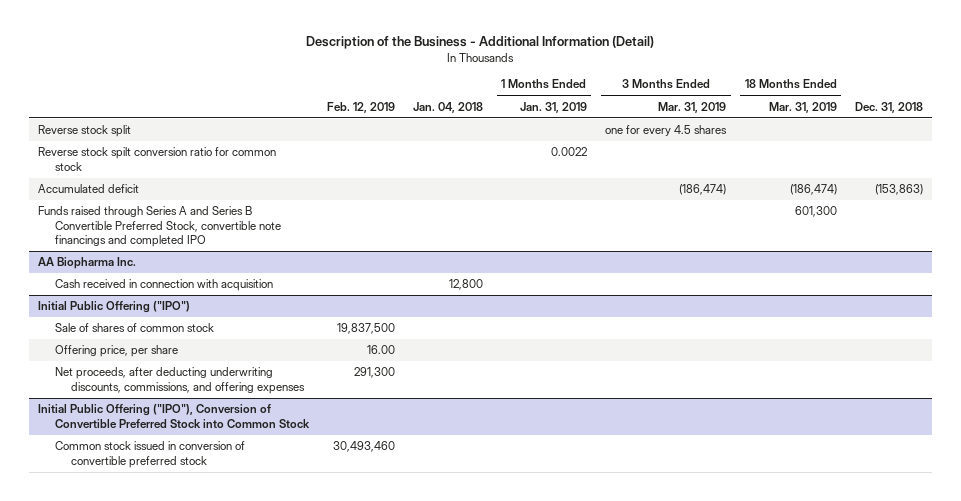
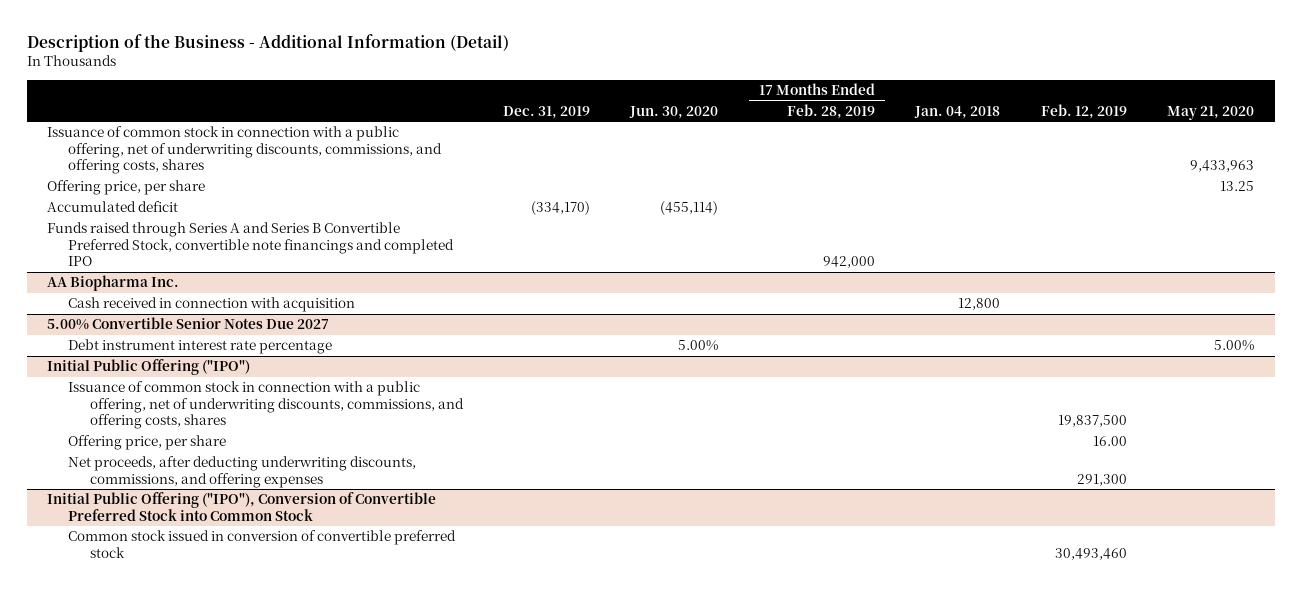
- | Feb. 12, 2019 | Jan. 04, 2018 | 1 Months Ended Jan. 31, 2019 | 3 Months Ended Mar. 31, 2019 | 18 Months Ended Mar. 31, 2019 | Dec. 31, 2018
+ | Dec. 31, 2019 | Jun. 30, 2020 | 17 Months Ended Feb. 28, 2019 | Jan. 04, 2018 | Feb. 12, 2019 | May 21, 2020
- Reverse stock split | | | | one for every 4.5 shares | |
- Reverse stock spilt conversion ratio for common stock | | | 0.0022 | | |
+ Issuance of common stock in connection with a public offering, net of underwriting discounts, commissions, and offering costs, shares | | | | | | 9,433,963
+ Offering price, per share | | | | | | 13.25
+ 5.00% Convertible Senior Notes Due 2027
+ Debt instrument interest rate percentage | | 5.00% | | | | 5.00%
@ Initial Public Offering ("IPO")
- Sale of shares of common stock | 19,837,500 | | | | |
+ Issuance of common stock in connection with a public offering, net of underwriting discounts, commissions, and offering costs, shares | | | | | 19,837,500 |

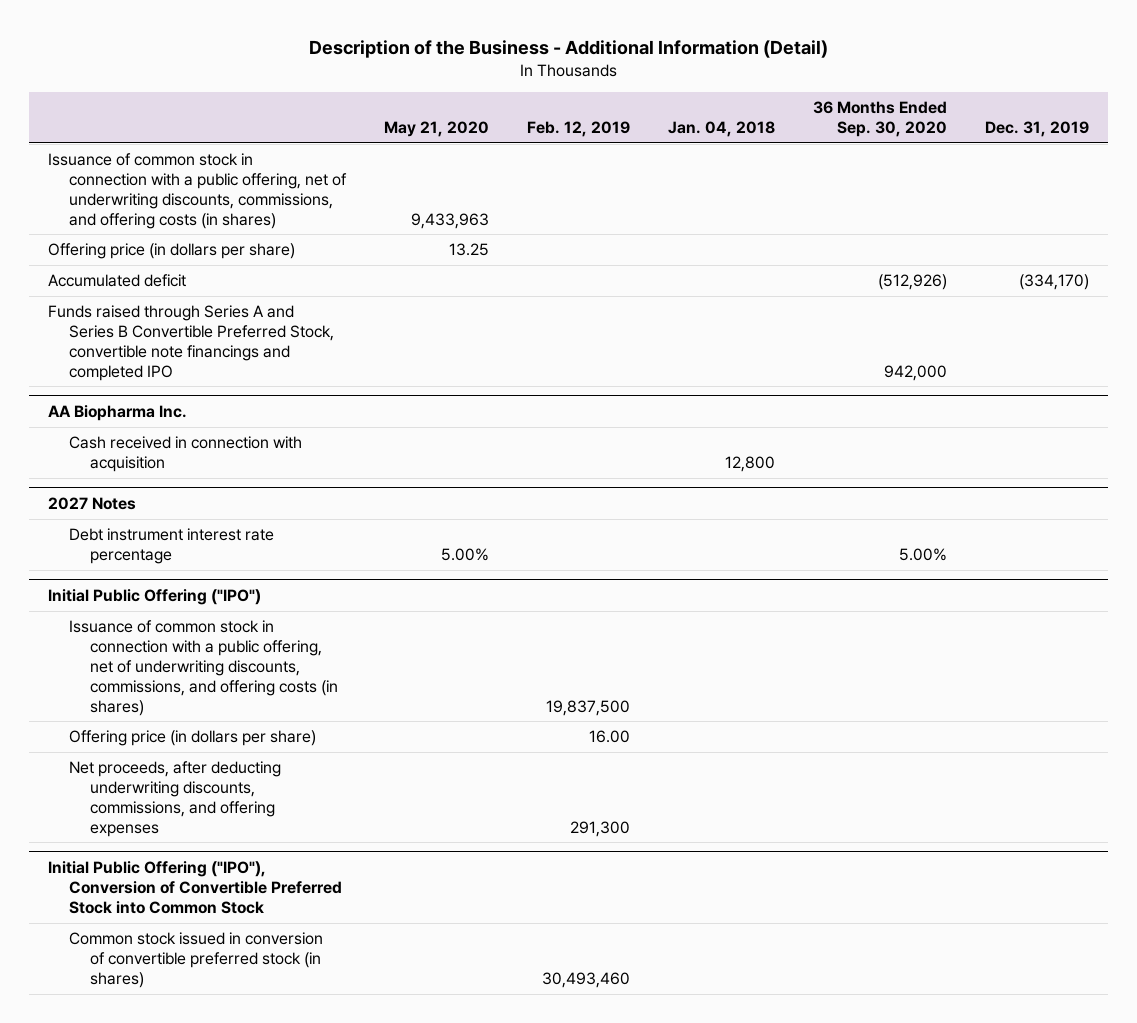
- | Dec. 31, 2019 | Jun. 30, 2020 | 17 Months Ended Feb. 28, 2019 | Jan. 04, 2018 | Feb. 12, 2019 | May 21, 2020
+ | May 21, 2020 | Feb. 12, 2019 | Jan. 04, 2018 | 36 Months Ended Sep. 30, 2020 | Dec. 31, 2019
- Issuance of common stock in connection with a public offering, net of underwriting discounts, commissions, and offering costs, shares | | | | | | 9,433,963
- Offering price, per share | | | | | | 13.25
+ Issuance of common stock in connection with a public offering, net of underwriting discounts, commissions, and offering costs (in shares) | 9,433,963 | | | |
+ Offering price (in dollars per share) | 13.25 | | | |
- 5.00% Convertible Senior Notes Due 2027
+ 2027 Notes
@ Initial Public Offering ("IPO")
- Issuance of common stock in connection with a public offering, net of underwriting discounts, commissions, and offering costs, shares | | | | | 19,837,500 |
- Offering price, per share | | | | | 16.00 |
+ Issuance of common stock in connection with a public offering, net of underwriting discounts, commissions, and offering costs (in shares) | | 19,837,500 | | |
+ Offering price (in dollars per share) | | 16.00 | | |
@ Initial Public Offering ("IPO"), Conversion of Convertible Preferred Stock into Common Stock
- Common stock issued in conversion of convertible preferred stock | | | | | 30,493,460 |
+ Common stock issued in conversion of convertible preferred stock (in shares) | | 30,493,460 | | |

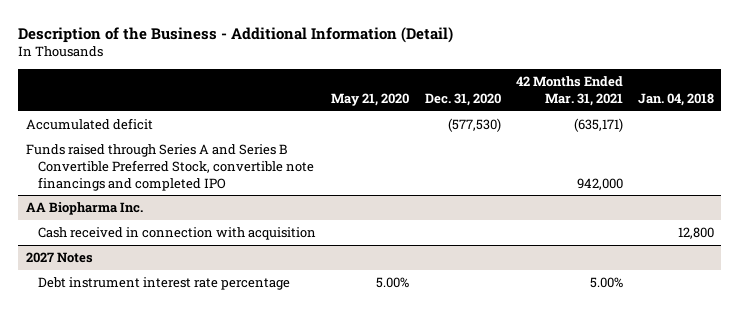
- | May 21, 2020 | Feb. 12, 2019 | Jan. 04, 2018 | 36 Months Ended Sep. 30, 2020 | Dec. 31, 2019
+ | May 21, 2020 | Dec. 31, 2020 | 42 Months Ended Mar. 31, 2021 | Jan. 04, 2018
- Issuance of common stock in connection with a public offering, net of underwriting discounts, commissions, and offering costs (in shares) | 9,433,963 | | | |
- Offering price (in dollars per share) | 13.25 | | | |
- Initial Public Offering ("IPO")
- Issuance of common stock in connection with a public offering, net of underwriting discounts, commissions, and offering costs (in shares) | | 19,837,500 | | |
- Offering price (in dollars per share) | | 16.00 | | |
- Net proceeds, after deducting underwriting discounts, commissions, and offering expenses | | 291,300 | | |
- Initial Public Offering ("IPO"), Conversion of Convertible Preferred Stock into Common Stock
- Common stock issued in conversion of convertible preferred stock (in shares) | | 30,493,460 | | |

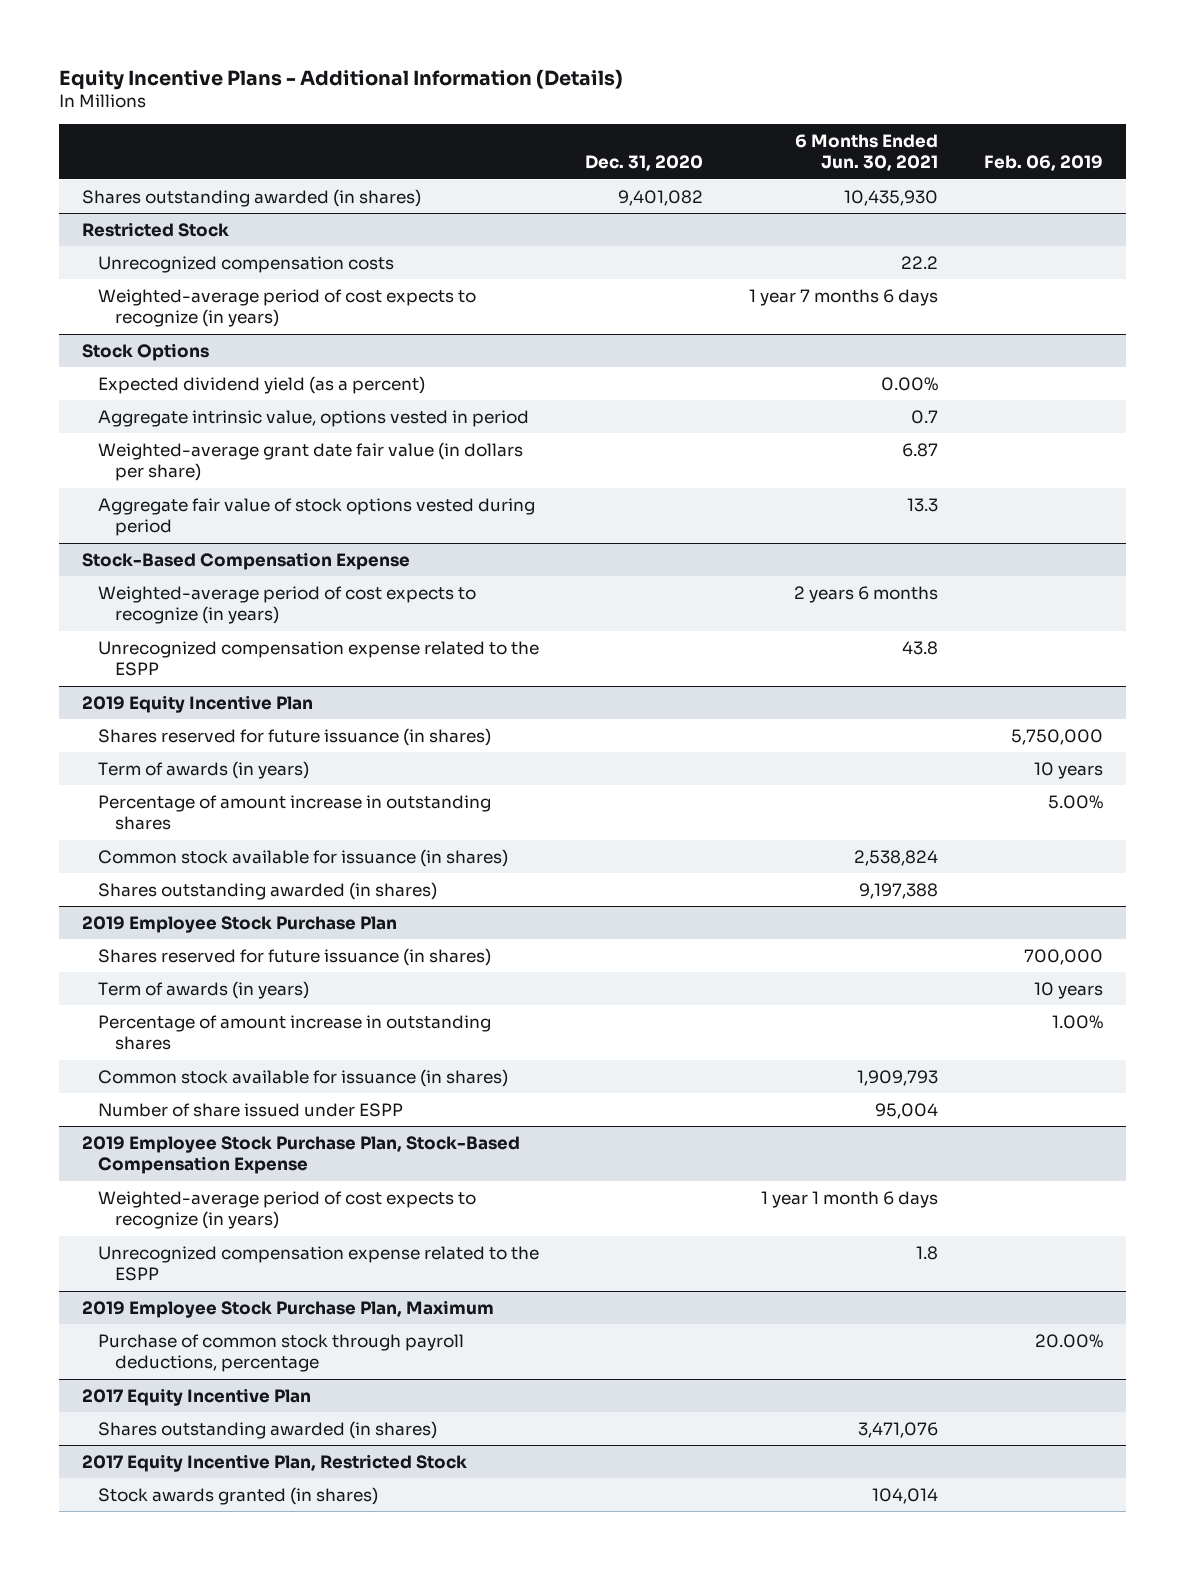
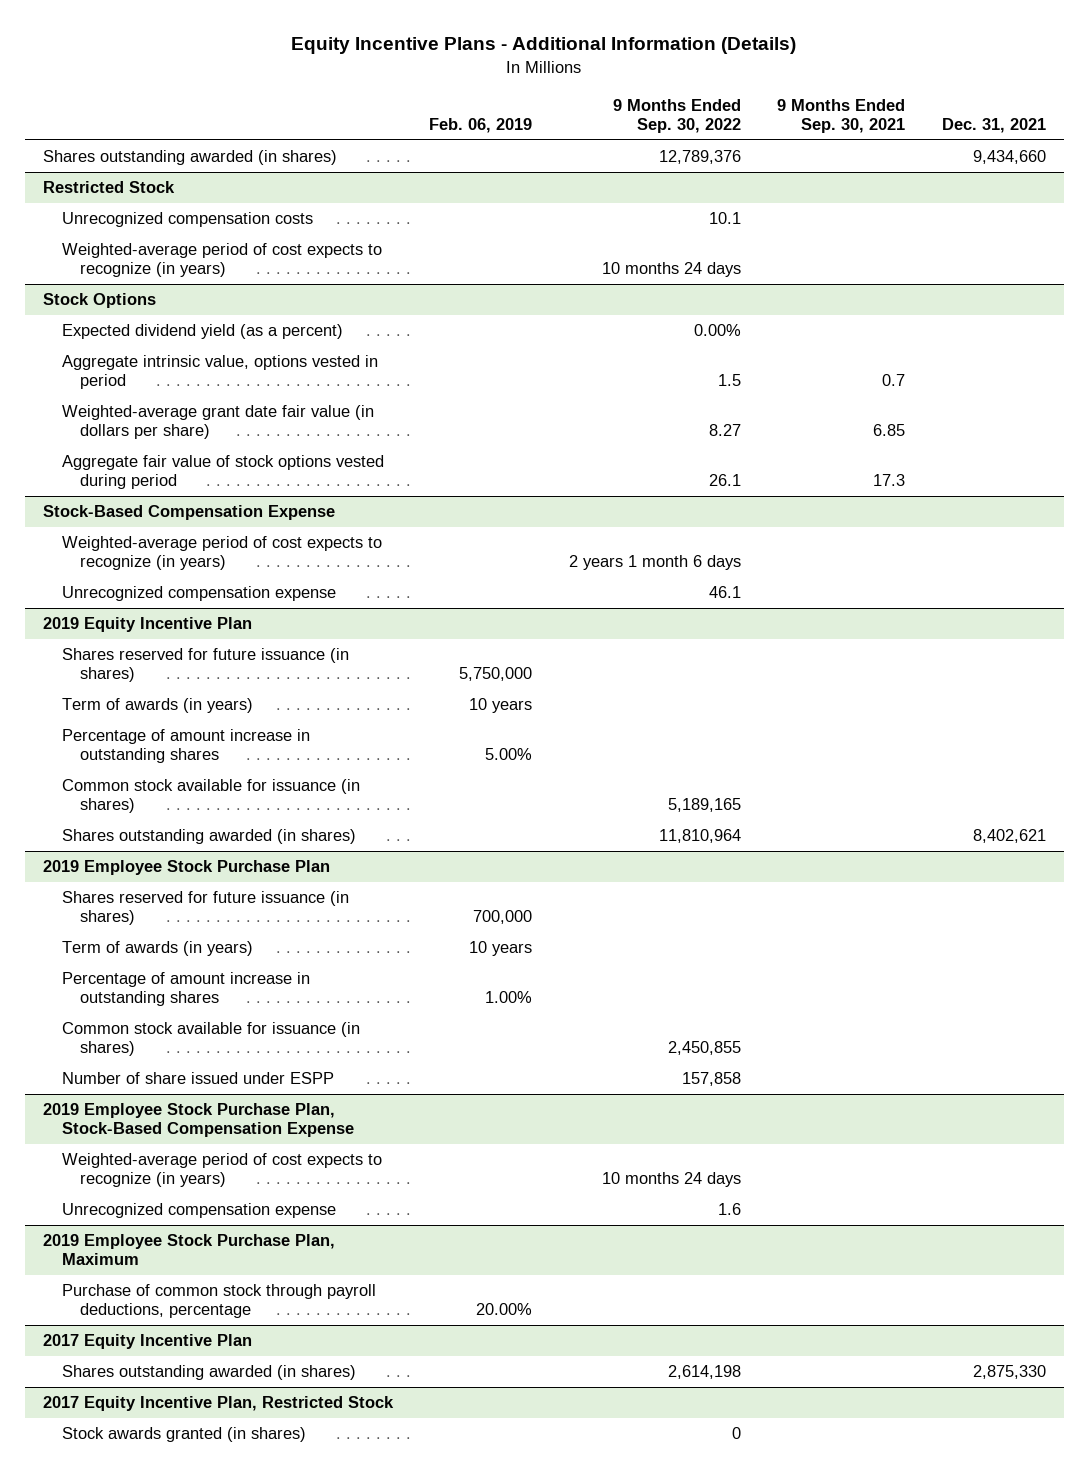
- | Dec. 31, 2020 | 6 Months Ended Jun. 30, 2021 | Feb. 06, 2019
+ | Feb. 06, 2019 | 9 Months Ended Sep. 30, 2022 | 9 Months Ended Sep. 30, 2021 | Dec. 31, 2021
@ Stock-Based Compensation Expense
- Unrecognized compensation expense related to the ESPP | | 43.8 |
+ Unrecognized compensation expense | | 46.1 | |
@ 2019 Employee Stock Purchase Plan, Stock-Based Compensation Expense
- Unrecognized compensation expense related to the ESPP | | 1.8 |
+ Unrecognized compensation expense | | 1.6 | |

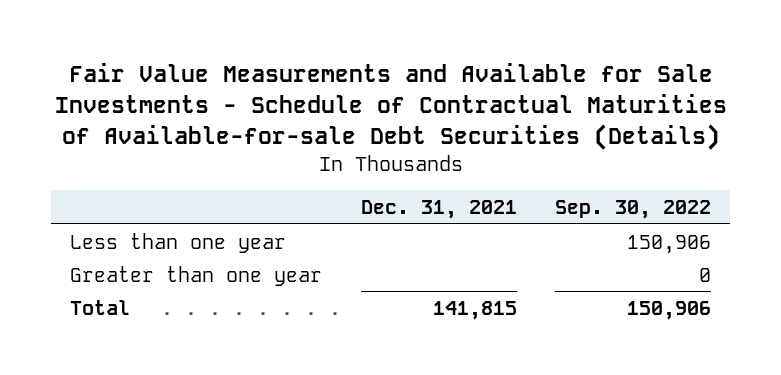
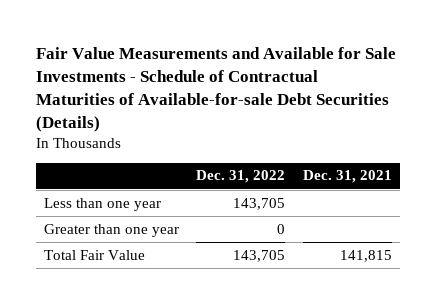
- | Dec. 31, 2021 | Sep. 30, 2022
+ | Dec. 31, 2022 | Dec. 31, 2021
- Total | 141,815 | 150,906
+ Total Fair Value | 143,705 | 141,815

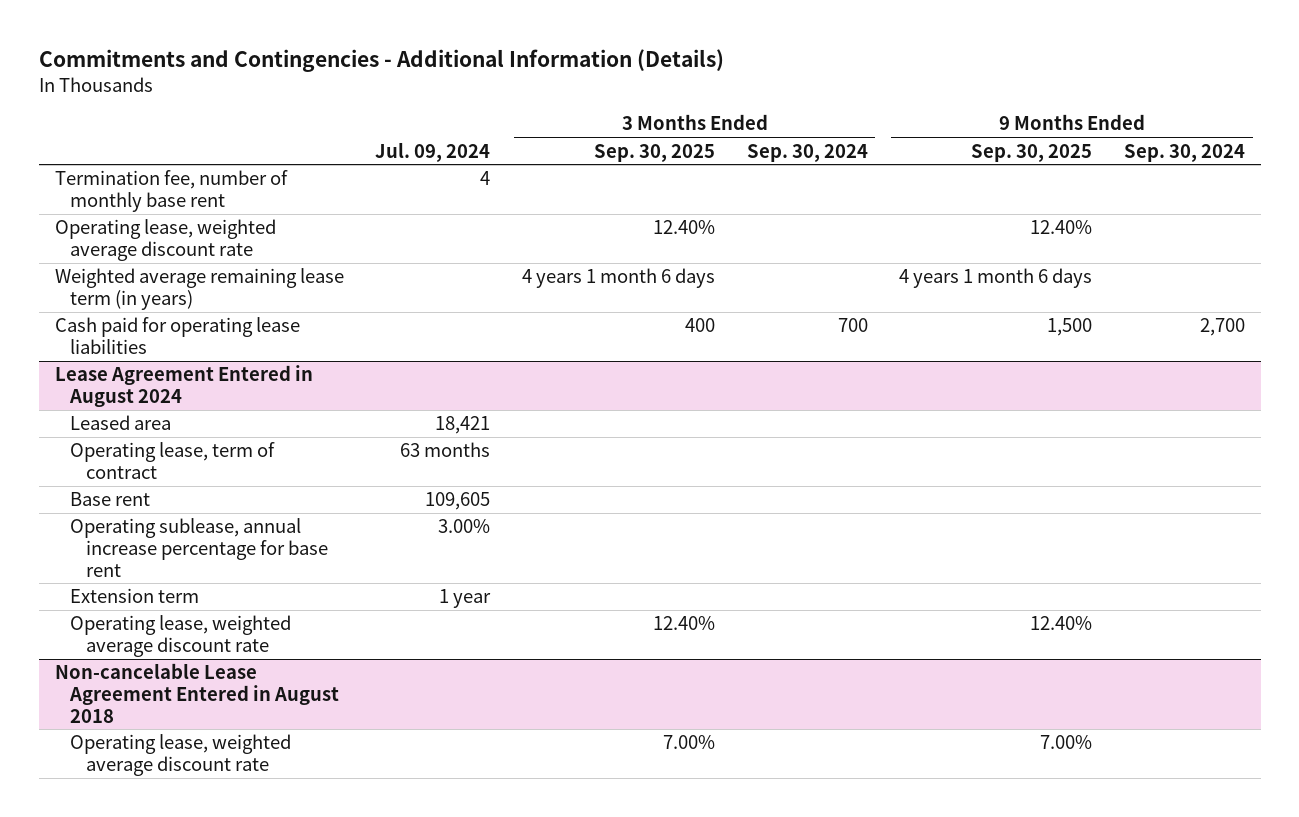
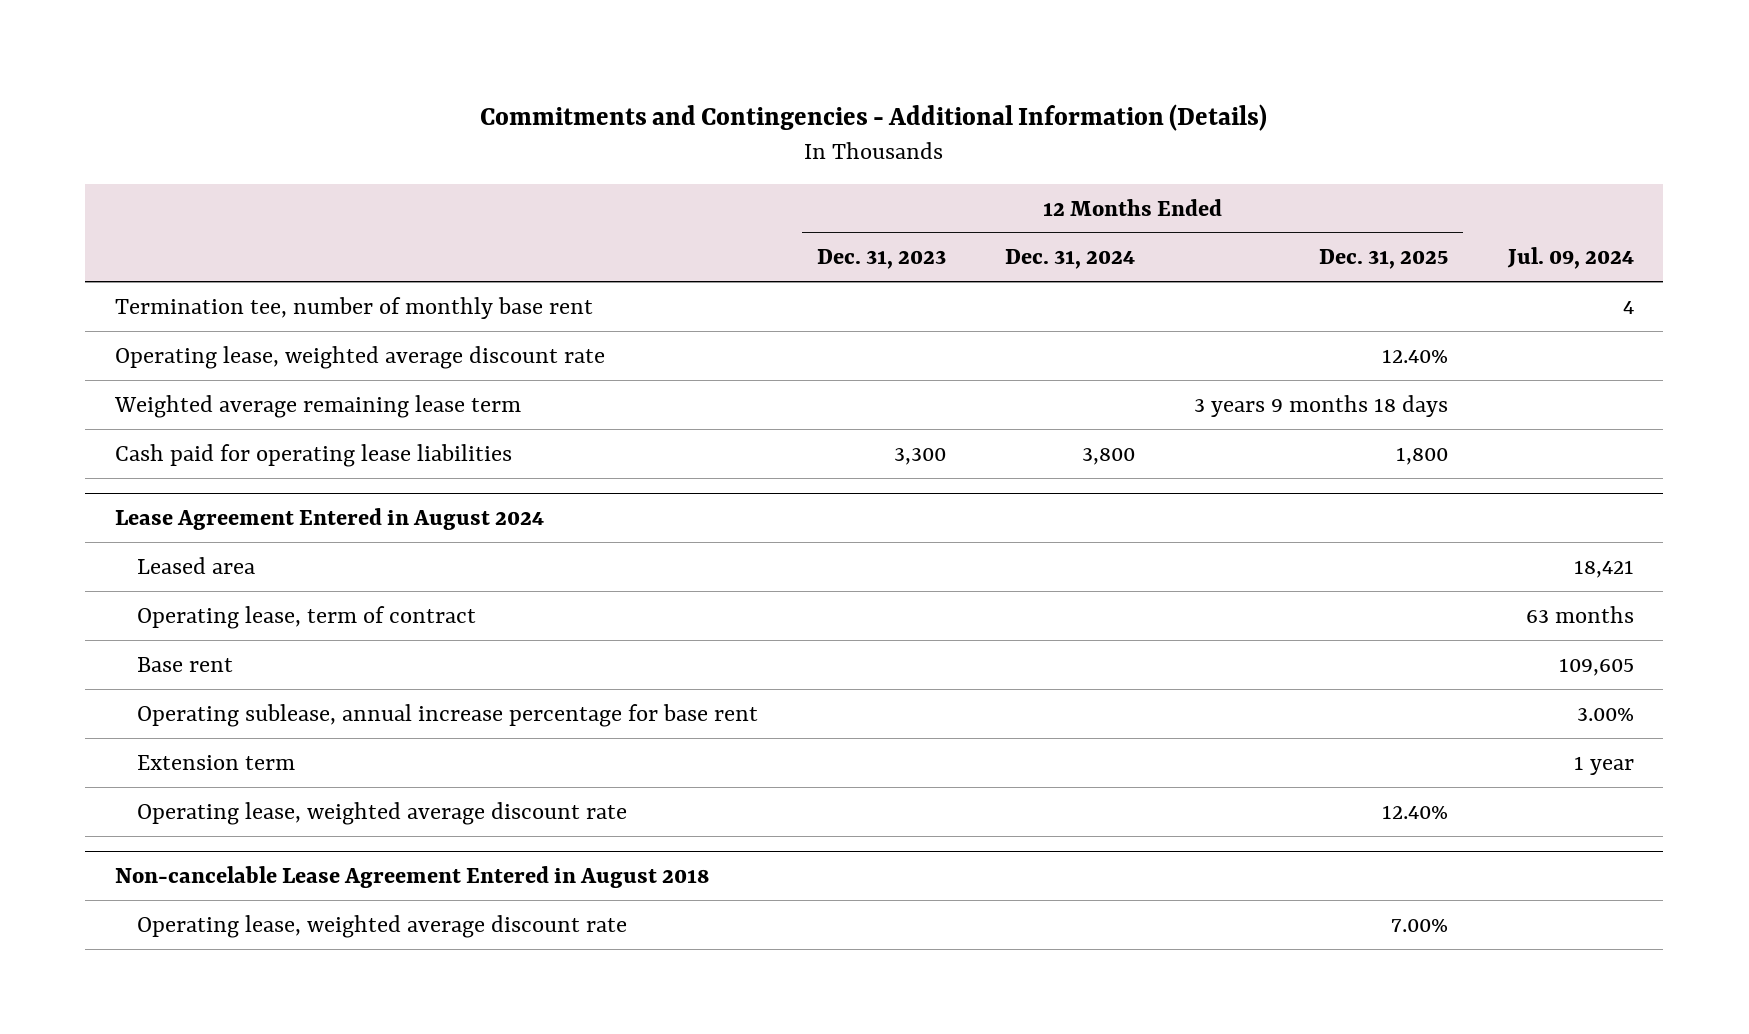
- | Jul. 09, 2024 | 3 Months Ended Sep. 30, 2025 | 3 Months Ended Sep. 30, 2024 | 9 Months Ended Sep. 30, 2025 | 9 Months Ended Sep. 30, 2024
+ | 12 Months Ended Dec. 31, 2023 | 12 Months Ended Dec. 31, 2024 | 12 Months Ended Dec. 31, 2025 | Jul. 09, 2024
- Termination fee, number of monthly base rent | 4 | | | |
+ Termination tee, number of monthly base rent | | | | 4
- Weighted average remaining lease term (in years) | | 4 years 1 month 6 days | | 4 years 1 month 6 days |
+ Weighted average remaining lease term | | | 3 years 9 months 18 days |

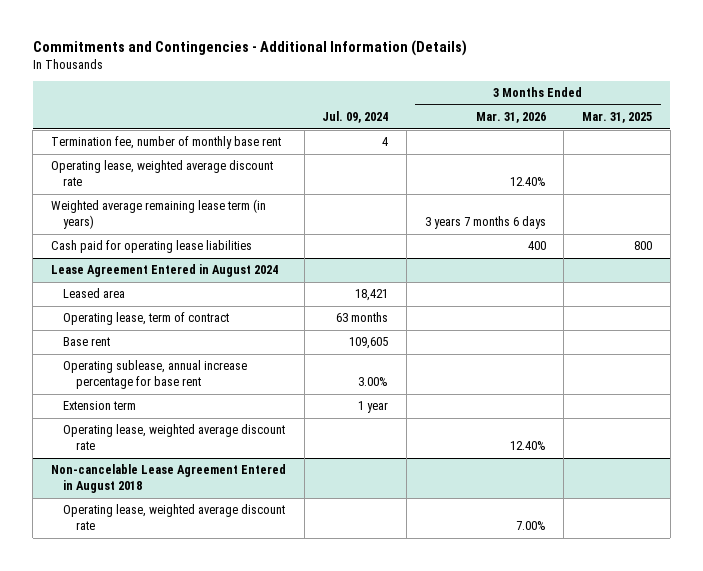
- | 12 Months Ended Dec. 31, 2023 | 12 Months Ended Dec. 31, 2024 | 12 Months Ended Dec. 31, 2025 | Jul. 09, 2024
+ | Jul. 09, 2024 | 3 Months Ended Mar. 31, 2026 | 3 Months Ended Mar. 31, 2025
- Termination tee, number of monthly base rent | | | | 4
+ Termination fee, number of monthly base rent | 4 | |
- Weighted average remaining lease term | | | 3 years 9 months 18 days |
+ Weighted average remaining lease term (in years) | | 3 years 7 months 6 days |

